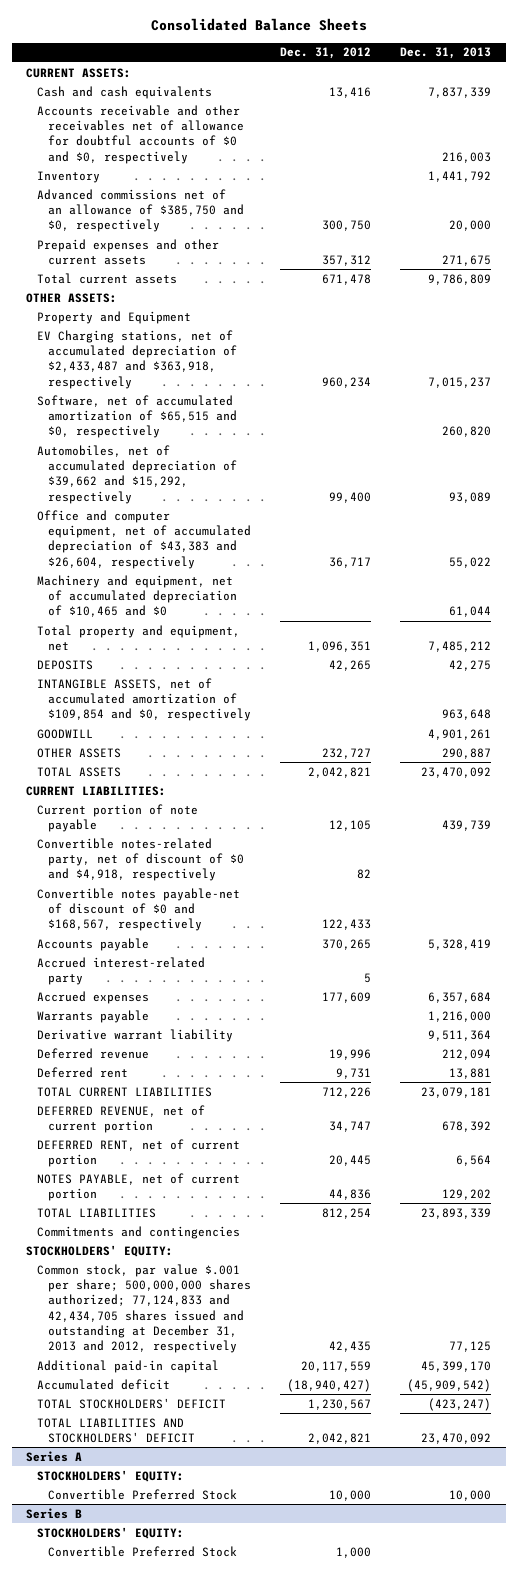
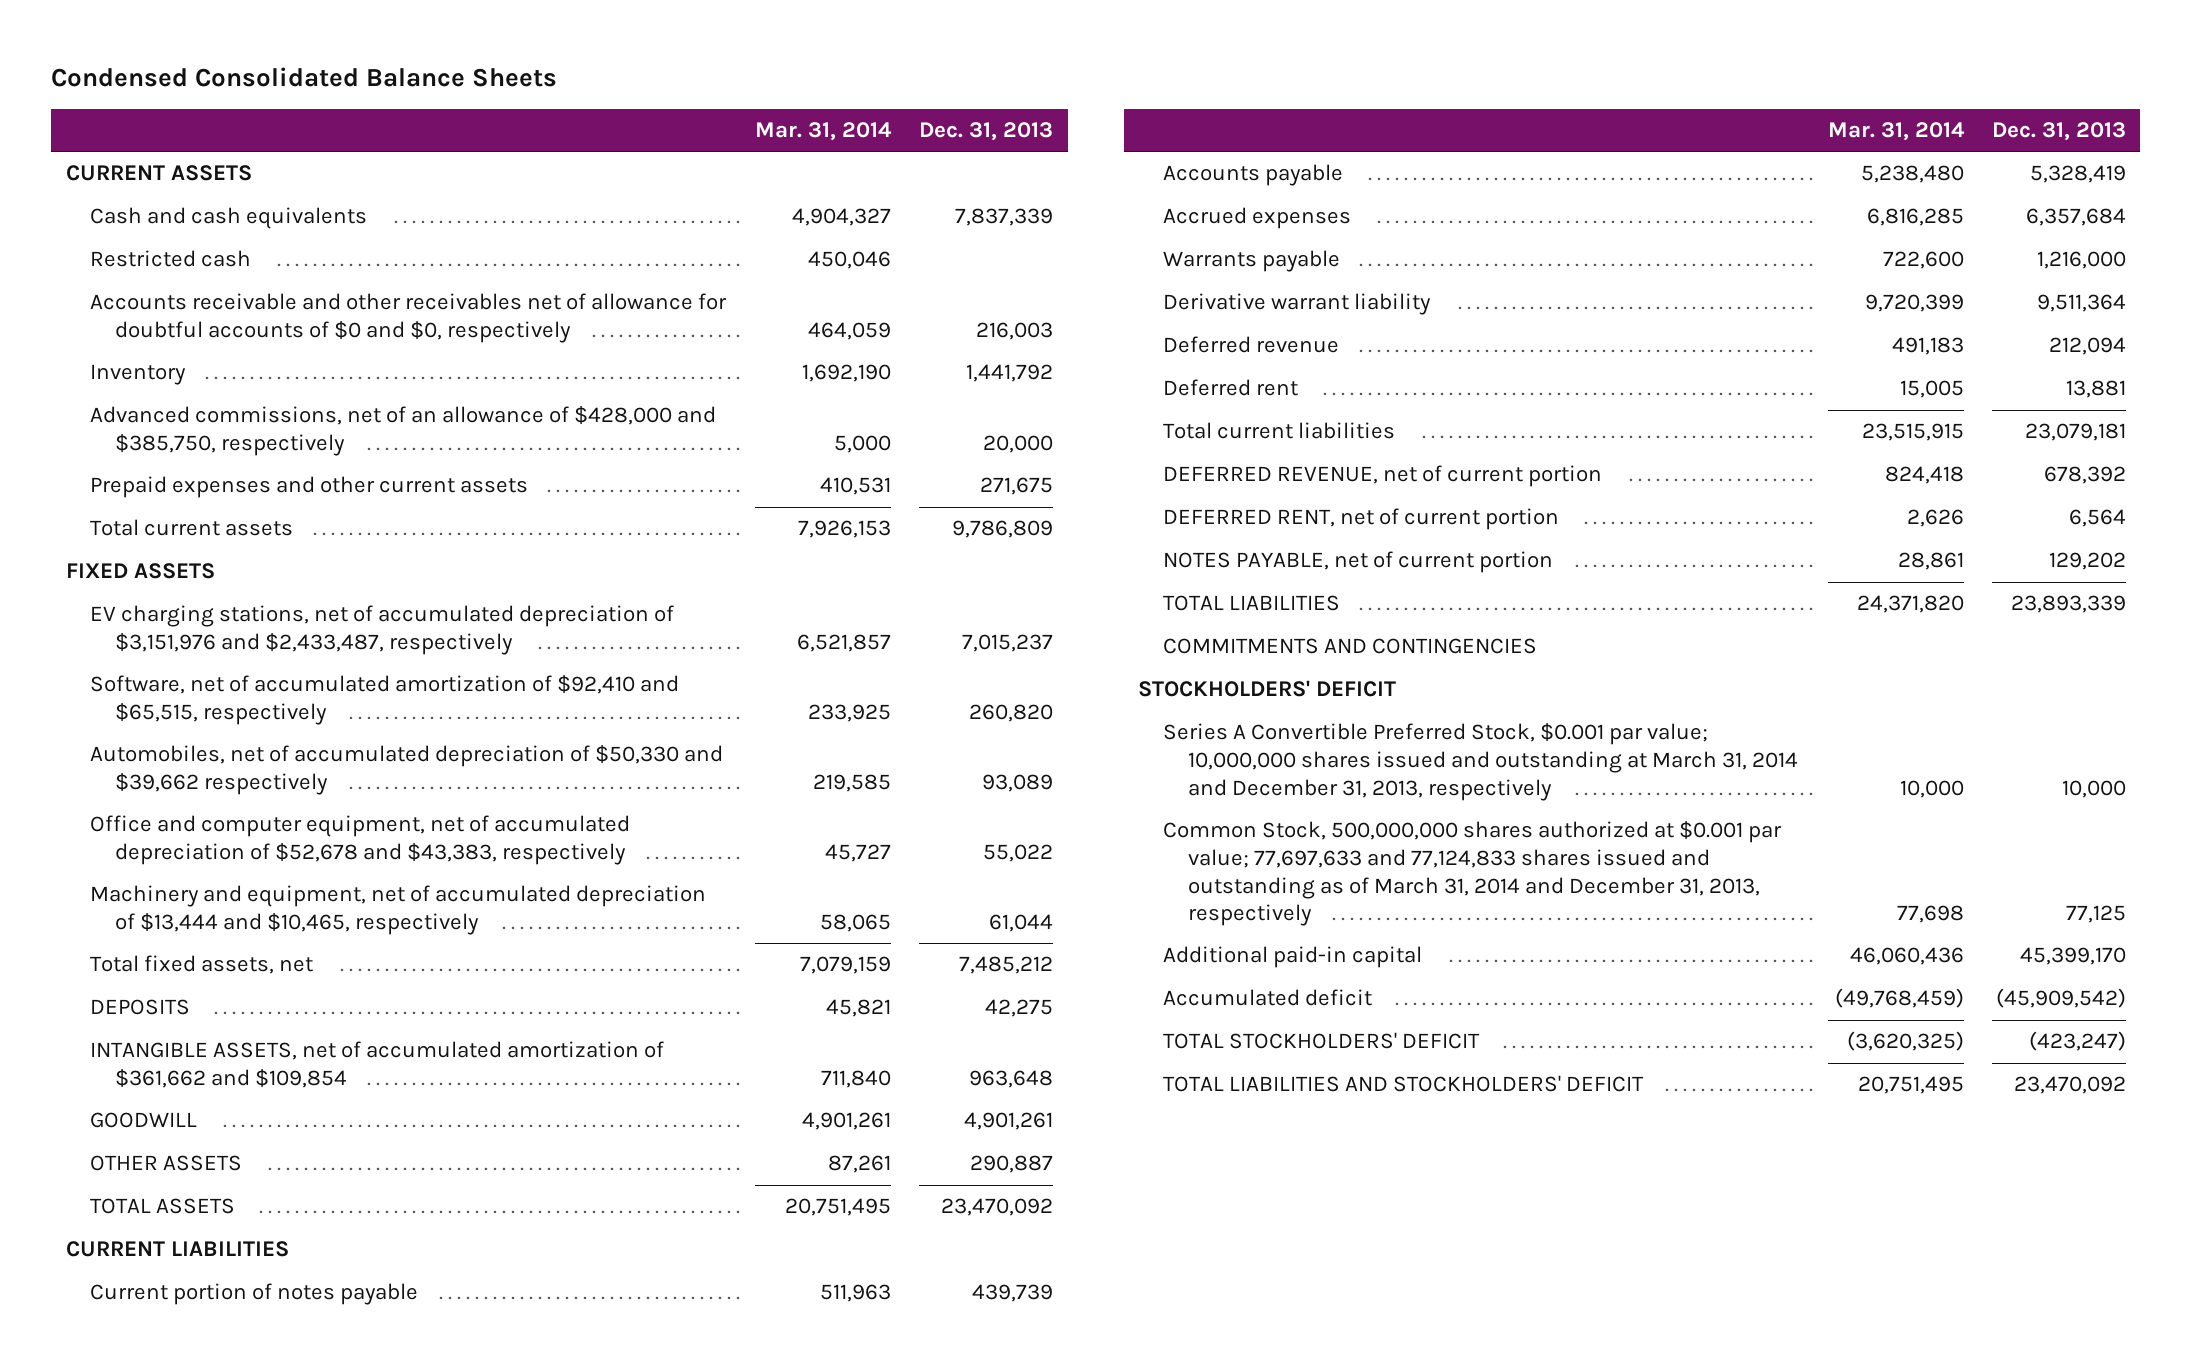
- Consolidated Balance Sheets
+ Condensed Consolidated Balance Sheets
- | Dec. 31, 2012 | Dec. 31, 2013
+ | Mar. 31, 2014 | Dec. 31, 2013
- CURRENT ASSETS:
+ CURRENT ASSETS
+ Restricted cash | 450,046 |
- Advanced commissions net of an allowance of $385,750 and $0, respectively | 300,750 | 20,000
+ Advanced commissions, net of an allowance of $428,000 and $385,750, respectively | 5,000 | 20,000
- OTHER ASSETS:
- Property and Equipment
- EV Charging stations, net of accumulated depreciation of $2,433,487 and $363,918, respectively | 960,234 | 7,015,237
- Software, net of accumulated amortization of $65,515 and $0, respectively | | 260,820
- Automobiles, net of accumulated depreciation of $39,662 and $15,292, respectively | 99,400 | 93,089
- Office and computer equipment, net of accumulated depreciation of $43,383 and $26,604, respectively | 36,717 | 55,022
- Machinery and equipment, net of accumulated depreciation of $10,465 and $0 | | 61,044
- Total property and equipment, net | 1,096,351 | 7,485,212
+ FIXED ASSETS
+ EV charging stations, net of accumulated depreciation of $3,151,976 and $2,433,487, respectively | 6,521,857 | 7,015,237
+ Software, net of accumulated amortization of $92,410 and $65,515, respectively | 233,925 | 260,820
+ Automobiles, net of accumulated depreciation of $50,330 and $39,662 respectively | 219,585 | 93,089
+ Office and computer equipment, net of accumulated depreciation of $52,678 and $43,383, respectively | 45,727 | 55,022
+ Machinery and equipment, net of accumulated depreciation of $13,444 and $10,465, respectively | 58,065 | 61,044
+ Total fixed assets, net | 7,079,159 | 7,485,212
- INTANGIBLE ASSETS, net of accumulated amortization of $109,854 and $0, respectively | | 963,648
+ INTANGIBLE ASSETS, net of accumulated amortization of $361,662 and $109,854 | 711,840 | 963,648
- CURRENT LIABILITIES:
- Current portion of note payable | 12,105 | 439,739
- Convertible notes-related party, net of discount of $0 and $4,918, respectively | 82 |
- Convertible notes payable-net of discount of $0 and $168,567, respectively | 122,433 |
+ CURRENT LIABILITIES
+ Current portion of notes payable | 511,963 | 439,739
- Accrued interest-related party | 5 |
- TOTAL CURRENT LIABILITIES | 712,226 | 23,079,181
+ Total current liabilities | 23,515,915 | 23,079,181
- Commitments and contingencies
- STOCKHOLDERS' EQUITY:
- Common stock, par value $.001 per share; 500,000,000 shares authorized; 77,124,833 and 42,434,705 shares issued and outstanding at December 31, 2013 and 2012, respectively | 42,435 | 77,125
+ COMMITMENTS AND CONTINGENCIES
+ STOCKHOLDERS' DEFICIT
+ Series A Convertible Preferred Stock, $0.001 par value; 10,000,000 shares issued and outstanding at March 31, 2014 and December 31, 2013, respectively | 10,000 | 10,000
+ Common Stock, 500,000,000 shares authorized at $0.001 par value; 77,697,633 and 77,124,833 shares issued and outstanding as of March 31, 2014 and December 31, 2013, respectively | 77,698 | 77,125
- Series A
- STOCKHOLDERS' EQUITY:
- Convertible Preferred Stock | 10,000 | 10,000
- Series B
- STOCKHOLDERS' EQUITY:
- Convertible Preferred Stock | 1,000 |

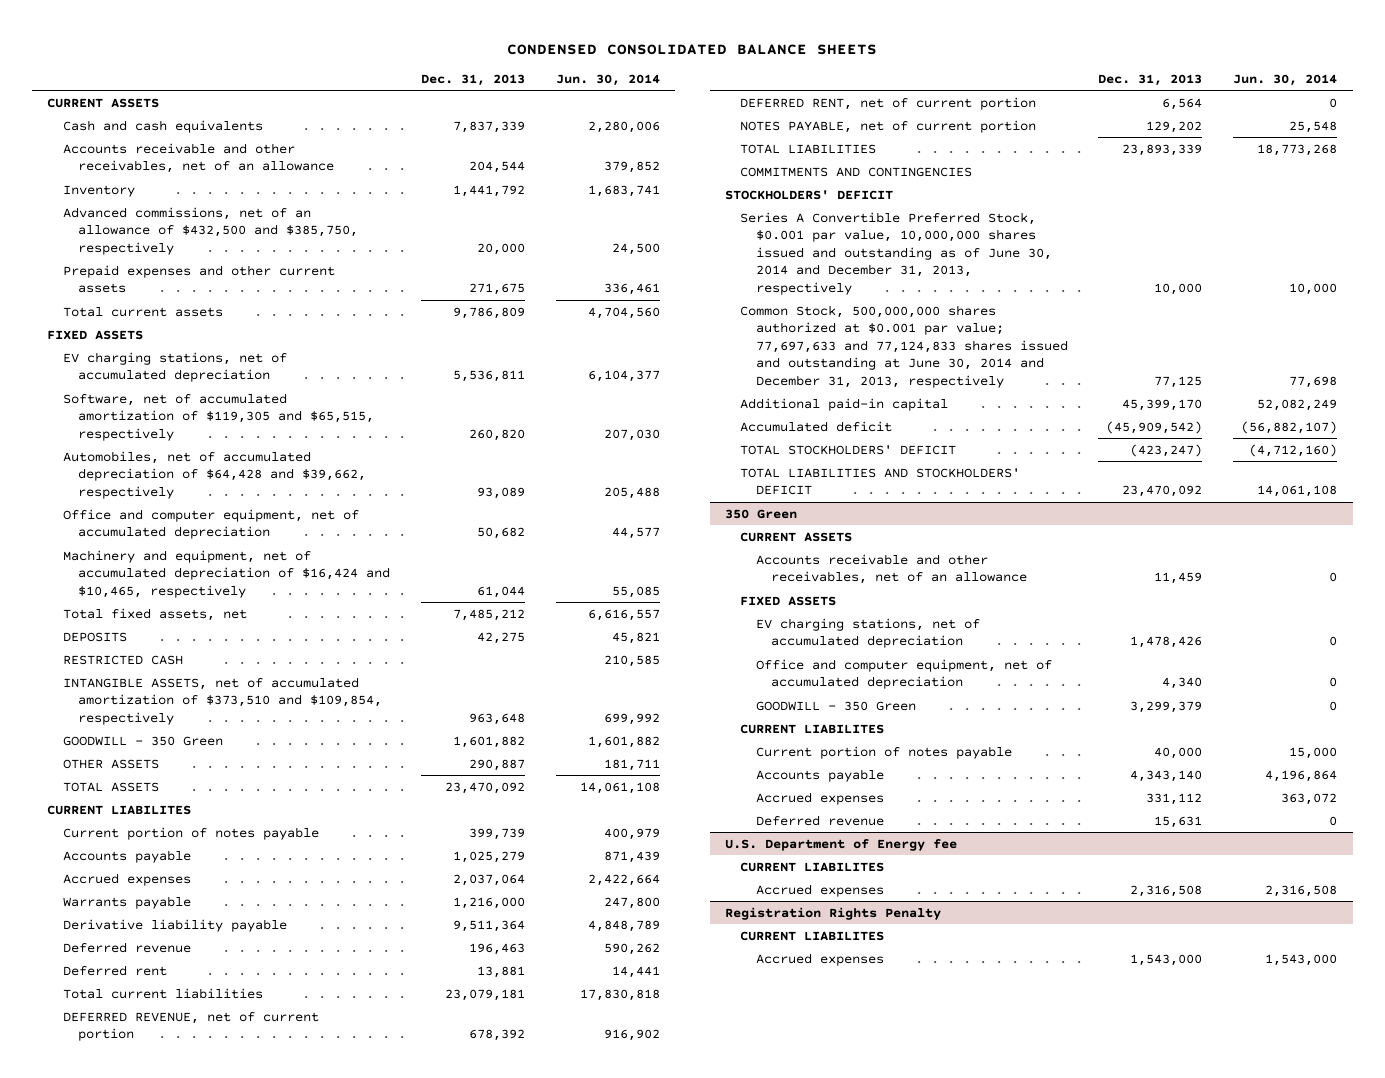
- Condensed Consolidated Balance Sheets
+ CONDENSED CONSOLIDATED BALANCE SHEETS
- | Mar. 31, 2014 | Dec. 31, 2013
+ | Dec. 31, 2013 | Jun. 30, 2014
- Restricted cash | 450,046 |
- Accounts receivable and other receivables net of allowance for doubtful accounts of $0 and $0, respectively | 464,059 | 216,003
+ Accounts receivable and other receivables, net of an allowance | 204,544 | 379,852
- Advanced commissions, net of an allowance of $428,000 and $385,750, respectively | 5,000 | 20,000
+ Advanced commissions, net of an allowance of $432,500 and $385,750, respectively | 20,000 | 24,500
- EV charging stations, net of accumulated depreciation of $3,151,976 and $2,433,487, respectively | 6,521,857 | 7,015,237
- Software, net of accumulated amortization of $92,410 and $65,515, respectively | 233,925 | 260,820
- Automobiles, net of accumulated depreciation of $50,330 and $39,662 respectively | 219,585 | 93,089
- Office and computer equipment, net of accumulated depreciation of $52,678 and $43,383, respectively | 45,727 | 55,022
- Machinery and equipment, net of accumulated depreciation of $13,444 and $10,465, respectively | 58,065 | 61,044
+ EV charging stations, net of accumulated depreciation | 5,536,811 | 6,104,377
+ Software, net of accumulated amortization of $119,305 and $65,515, respectively | 260,820 | 207,030
+ Automobiles, net of accumulated depreciation of $64,428 and $39,662, respectively | 93,089 | 205,488
+ Office and computer equipment, net of accumulated depreciation | 50,682 | 44,577
+ Machinery and equipment, net of accumulated depreciation of $16,424 and $10,465, respectively | 61,044 | 55,085
- INTANGIBLE ASSETS, net of accumulated amortization of $361,662 and $109,854 | 711,840 | 963,648
- GOODWILL | 4,901,261 | 4,901,261
+ RESTRICTED CASH | | 210,585
+ INTANGIBLE ASSETS, net of accumulated amortization of $373,510 and $109,854, respectively | 963,648 | 699,992
+ GOODWILL - 350 Green | 1,601,882 | 1,601,882
- CURRENT LIABILITIES
- Current portion of notes payable | 511,963 | 439,739
- Accounts payable | 5,238,480 | 5,328,419
- Accrued expenses | 6,816,285 | 6,357,684
+ CURRENT LIABILITES
+ Current portion of notes payable | 399,739 | 400,979
+ Accounts payable | 1,025,279 | 871,439
+ Accrued expenses | 2,037,064 | 2,422,664
- Derivative warrant liability | 9,720,399 | 9,511,364
- Deferred revenue | 491,183 | 212,094
+ Derivative liability payable | 9,511,364 | 4,848,789
+ Deferred revenue | 196,463 | 590,262
- Series A Convertible Preferred Stock, $0.001 par value; 10,000,000 shares issued and outstanding at March 31, 2014 and December 31, 2013, respectively | 10,000 | 10,000
- Common Stock, 500,000,000 shares authorized at $0.001 par value; 77,697,633 and 77,124,833 shares issued and outstanding as of March 31, 2014 and December 31, 2013, respectively | 77,698 | 77,125
+ Series A Convertible Preferred Stock, $0.001 par value, 10,000,000 shares issued and outstanding as of June 30, 2014 and December 31, 2013, respectively | 10,000 | 10,000
+ Common Stock, 500,000,000 shares authorized at $0.001 par value; 77,697,633 and 77,124,833 shares issued and outstanding at June 30, 2014 and December 31, 2013, respectively | 77,125 | 77,698
+ 350 Green
+ CURRENT ASSETS
+ Accounts receivable and other receivables, net of an allowance | 11,459 | 0
+ FIXED ASSETS
+ EV charging stations, net of accumulated depreciation | 1,478,426 | 0
+ Office and computer equipment, net of accumulated depreciation | 4,340 | 0
+ GOODWILL - 350 Green | 3,299,379 | 0
+ CURRENT LIABILITES
+ Current portion of notes payable | 40,000 | 15,000
+ Accounts payable | 4,343,140 | 4,196,864
+ Accrued expenses | 331,112 | 363,072
+ Deferred revenue | 15,631 | 0
+ U.S. Department of Energy fee
+ CURRENT LIABILITES
+ Accrued expenses | 2,316,508 | 2,316,508
+ Registration Rights Penalty
+ CURRENT LIABILITES
+ Accrued expenses | 1,543,000 | 1,543,000

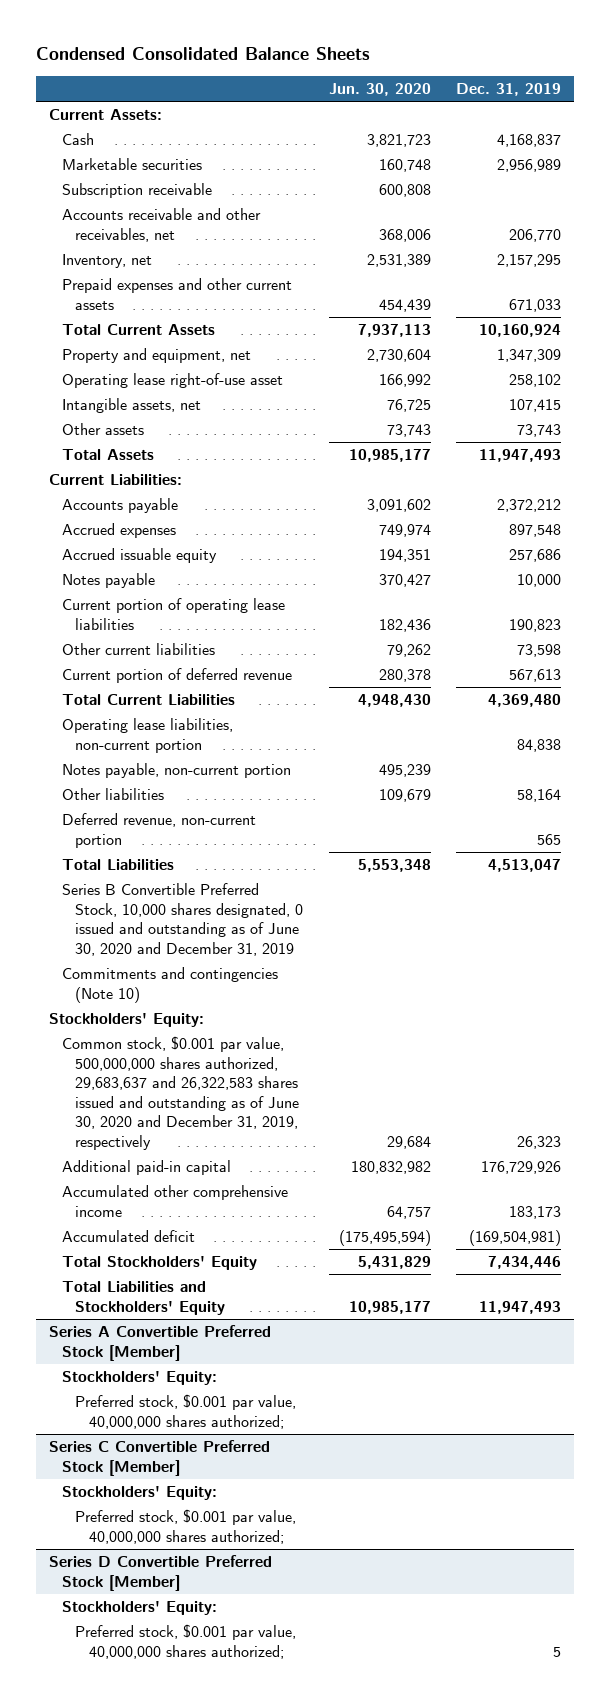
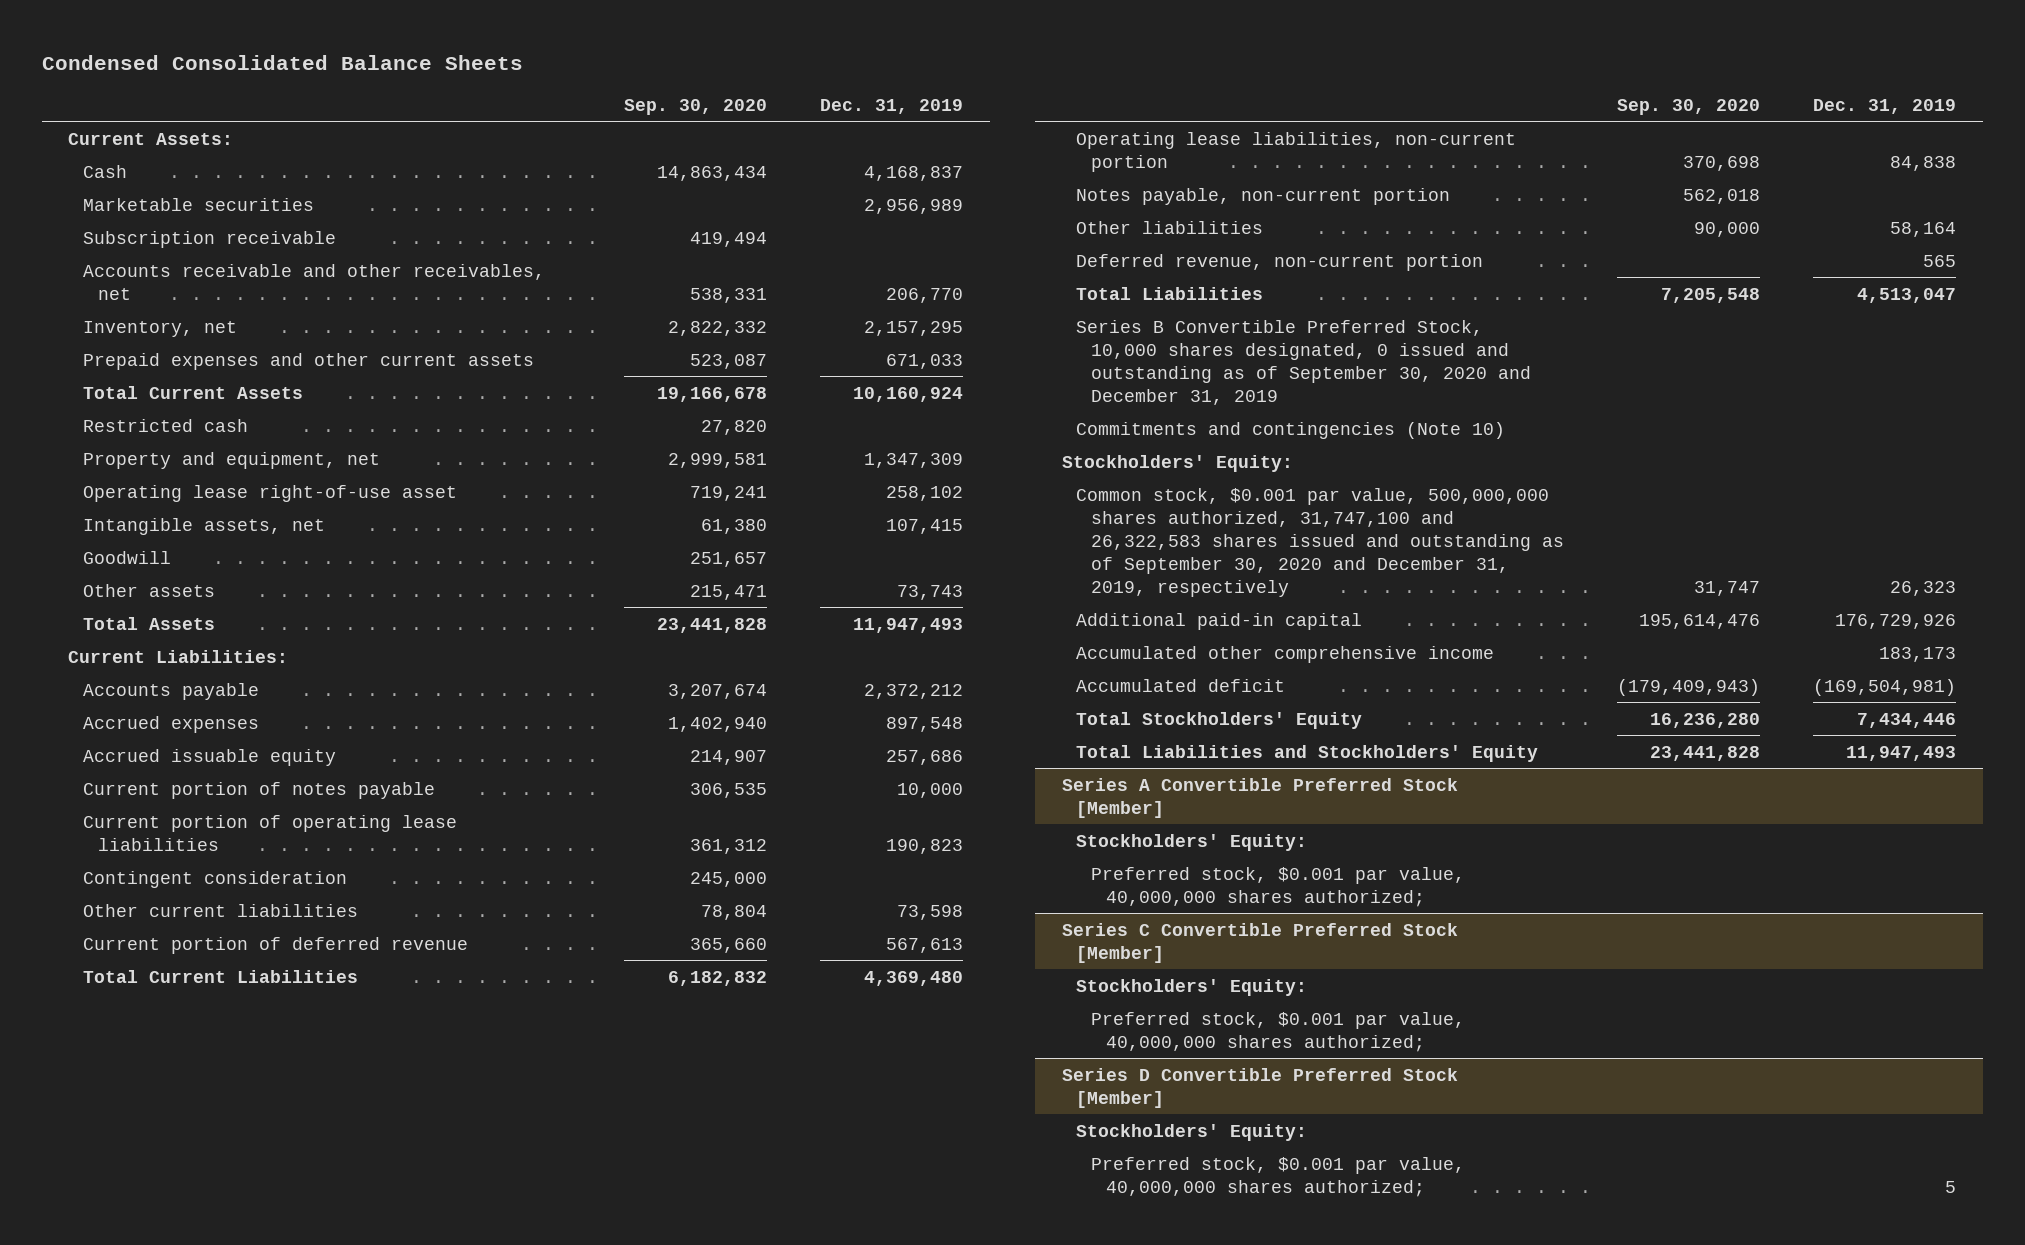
- | Jun. 30, 2020 | Dec. 31, 2019
+ | Sep. 30, 2020 | Dec. 31, 2019
+ Restricted cash | 27,820 |
+ Goodwill | 251,657 |
- Notes payable | 370,427 | 10,000
+ Current portion of notes payable | 306,535 | 10,000
+ Contingent consideration | 245,000 |
- Series B Convertible Preferred Stock, 10,000 shares designated, 0 issued and outstanding as of June 30, 2020 and December 31, 2019
+ Series B Convertible Preferred Stock, 10,000 shares designated, 0 issued and outstanding as of September 30, 2020 and December 31, 2019
- Common stock, $0.001 par value, 500,000,000 shares authorized, 29,683,637 and 26,322,583 shares issued and outstanding as of June 30, 2020 and December 31, 2019, respectively | 29,684 | 26,323
+ Common stock, $0.001 par value, 500,000,000 shares authorized, 31,747,100 and 26,322,583 shares issued and outstanding as of September 30, 2020 and December 31, 2019, respectively | 31,747 | 26,323

